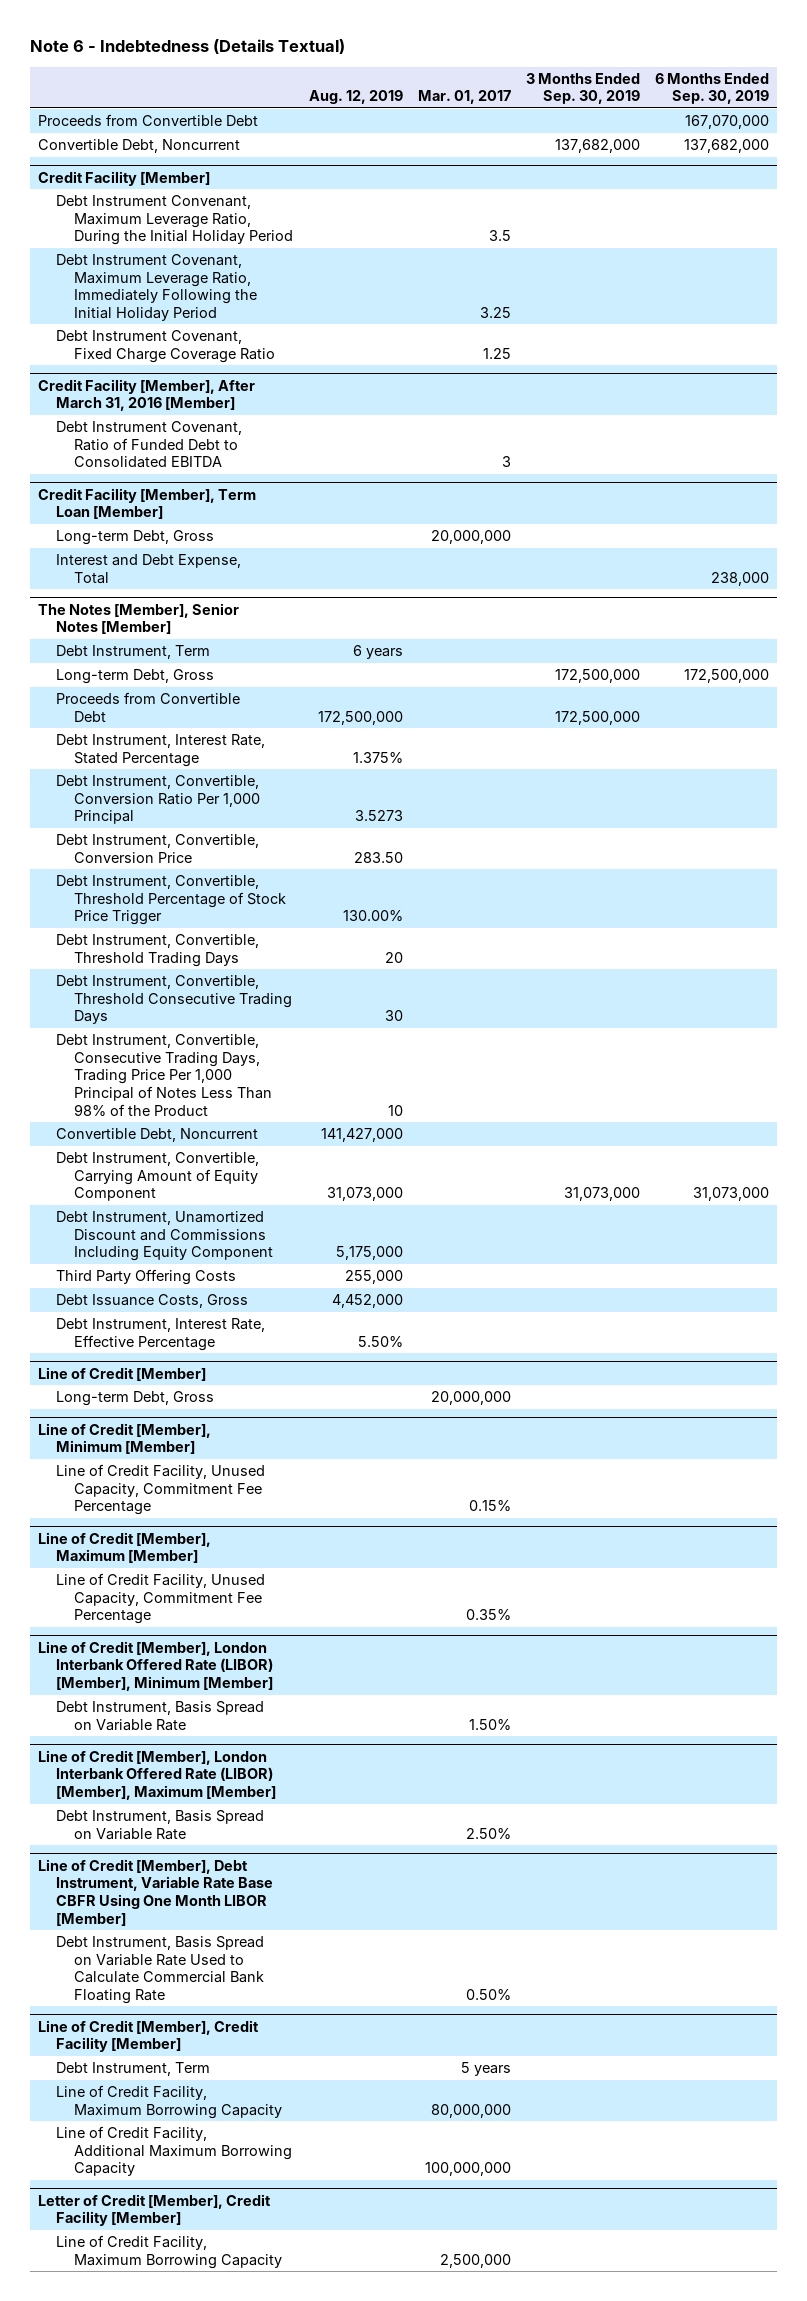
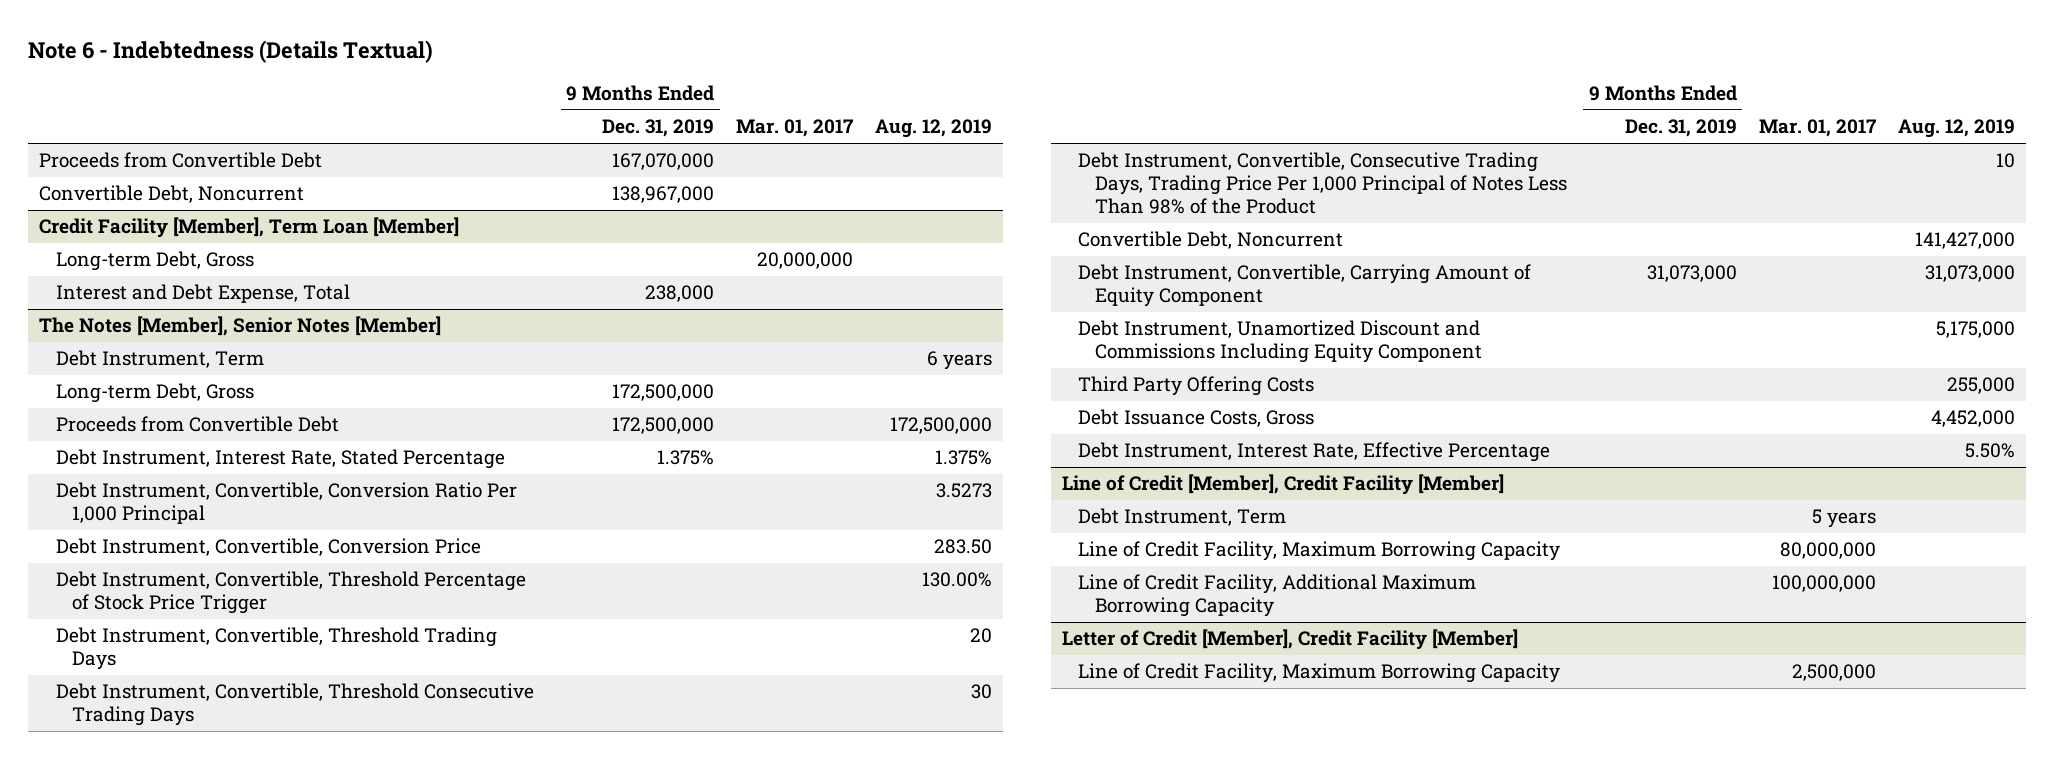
- | Aug. 12, 2019 | Mar. 01, 2017 | 3 Months Ended Sep. 30, 2019 | 6 Months Ended Sep. 30, 2019
+ | 9 Months Ended Dec. 31, 2019 | Mar. 01, 2017 | Aug. 12, 2019
- Credit Facility [Member]
- Debt Instrument Convenant, Maximum Leverage Ratio, During the Initial Holiday Period | | 3.5 | |
- Debt Instrument Covenant, Maximum Leverage Ratio, Immediately Following the Initial Holiday Period | | 3.25 | |
- Debt Instrument Covenant, Fixed Charge Coverage Ratio | | 1.25 | |
- Credit Facility [Member], After March 31, 2016 [Member]
- Debt Instrument Covenant, Ratio of Funded Debt to Consolidated EBITDA | | 3 | |
- Line of Credit [Member]
- Long-term Debt, Gross | | 20,000,000 | |
- Line of Credit [Member], Minimum [Member]
- Line of Credit Facility, Unused Capacity, Commitment Fee Percentage | | 0.15% | |
- Line of Credit [Member], Maximum [Member]
- Line of Credit Facility, Unused Capacity, Commitment Fee Percentage | | 0.35% | |
- Line of Credit [Member], London Interbank Offered Rate (LIBOR) [Member], Minimum [Member]
- Debt Instrument, Basis Spread on Variable Rate | | 1.50% | |
- Line of Credit [Member], London Interbank Offered Rate (LIBOR) [Member], Maximum [Member]
- Debt Instrument, Basis Spread on Variable Rate | | 2.50% | |
- Line of Credit [Member], Debt Instrument, Variable Rate Base CBFR Using One Month LIBOR [Member]
- Debt Instrument, Basis Spread on Variable Rate Used to Calculate Commercial Bank Floating Rate | | 0.50% | |

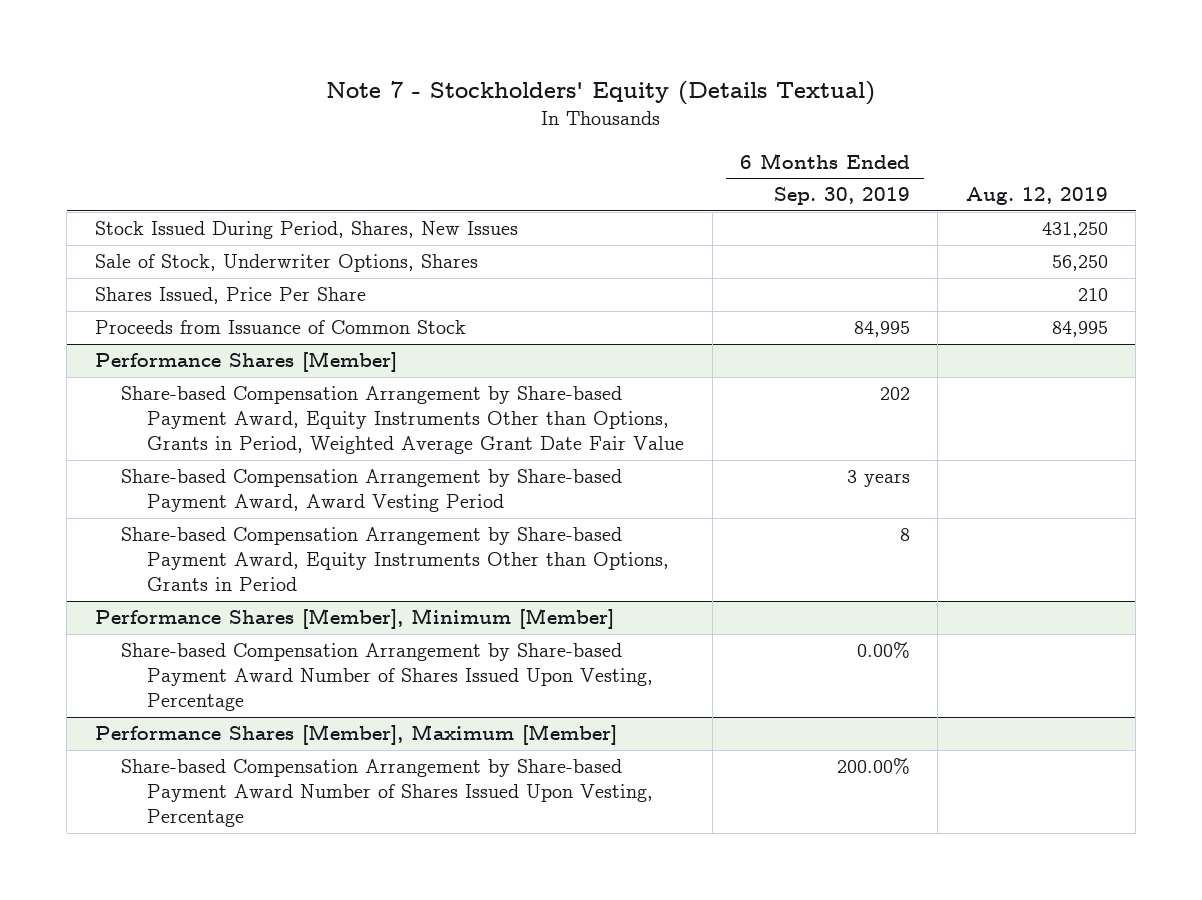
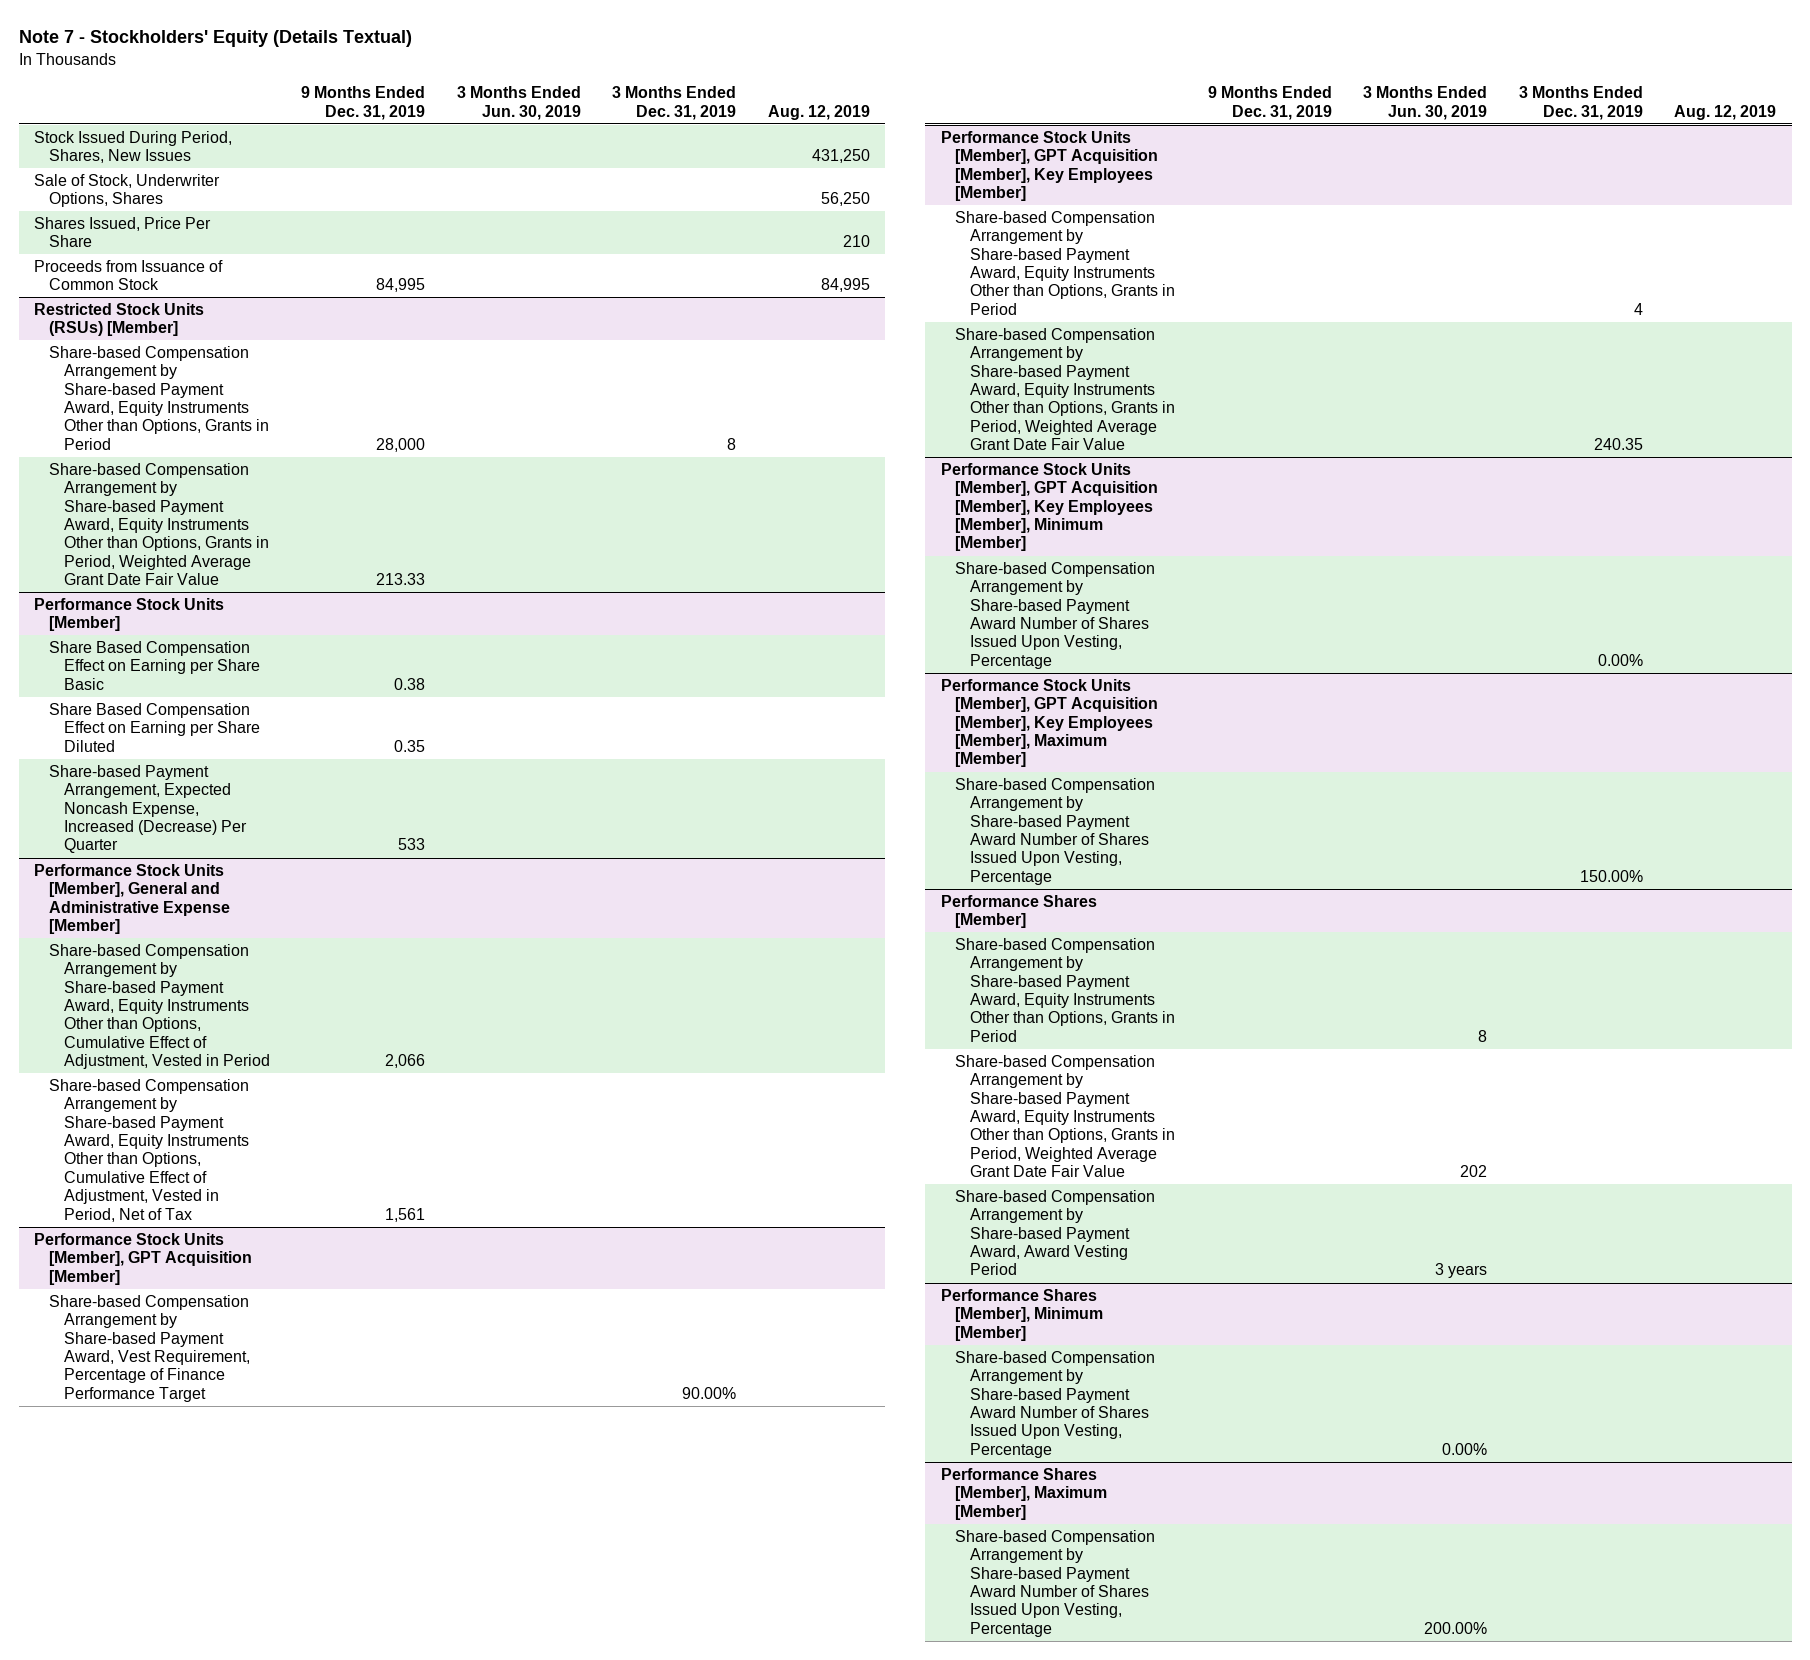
- | 6 Months Ended Sep. 30, 2019 | Aug. 12, 2019
+ | 9 Months Ended Dec. 31, 2019 | 3 Months Ended Jun. 30, 2019 | 3 Months Ended Dec. 31, 2019 | Aug. 12, 2019
+ Restricted Stock Units (RSUs) [Member]
+ Share-based Compensation Arrangement by Share-based Payment Award, Equity Instruments Other than Options, Grants in Period | 28,000 | | 8 |
+ Share-based Compensation Arrangement by Share-based Payment Award, Equity Instruments Other than Options, Grants in Period, Weighted Average Grant Date Fair Value | 213.33 | | |
+ Performance Stock Units [Member]
+ Share Based Compensation Effect on Earning per Share Basic | 0.38 | | |
+ Share Based Compensation Effect on Earning per Share Diluted | 0.35 | | |
+ Share-based Payment Arrangement, Expected Noncash Expense, Increased (Decrease) Per Quarter | 533 | | |
+ Performance Stock Units [Member], General and Administrative Expense [Member]
+ Share-based Compensation Arrangement by Share-based Payment Award, Equity Instruments Other than Options, Cumulative Effect of Adjustment, Vested in Period | 2,066 | | |
+ Share-based Compensation Arrangement by Share-based Payment Award, Equity Instruments Other than Options, Cumulative Effect of Adjustment, Vested in Period, Net of Tax | 1,561 | | |
+ Performance Stock Units [Member], GPT Acquisition [Member]
+ Share-based Compensation Arrangement by Share-based Payment Award, Vest Requirement, Percentage of Finance Performance Target | | | 90.00% |
+ Performance Stock Units [Member], GPT Acquisition [Member], Key Employees [Member]
+ Share-based Compensation Arrangement by Share-based Payment Award, Equity Instruments Other than Options, Grants in Period | | | 4 |
+ Share-based Compensation Arrangement by Share-based Payment Award, Equity Instruments Other than Options, Grants in Period, Weighted Average Grant Date Fair Value | | | 240.35 |
+ Performance Stock Units [Member], GPT Acquisition [Member], Key Employees [Member], Minimum [Member]
+ Share-based Compensation Arrangement by Share-based Payment Award Number of Shares Issued Upon Vesting, Percentage | | | 0.00% |
+ Performance Stock Units [Member], GPT Acquisition [Member], Key Employees [Member], Maximum [Member]
+ Share-based Compensation Arrangement by Share-based Payment Award Number of Shares Issued Upon Vesting, Percentage | | | 150.00% |
@ Performance Shares [Member]
moved up: Share-based Compensation Arrangement by Share-based Payment Award, Equity Instruments Other than Options, Grants in Period | | 8 | |

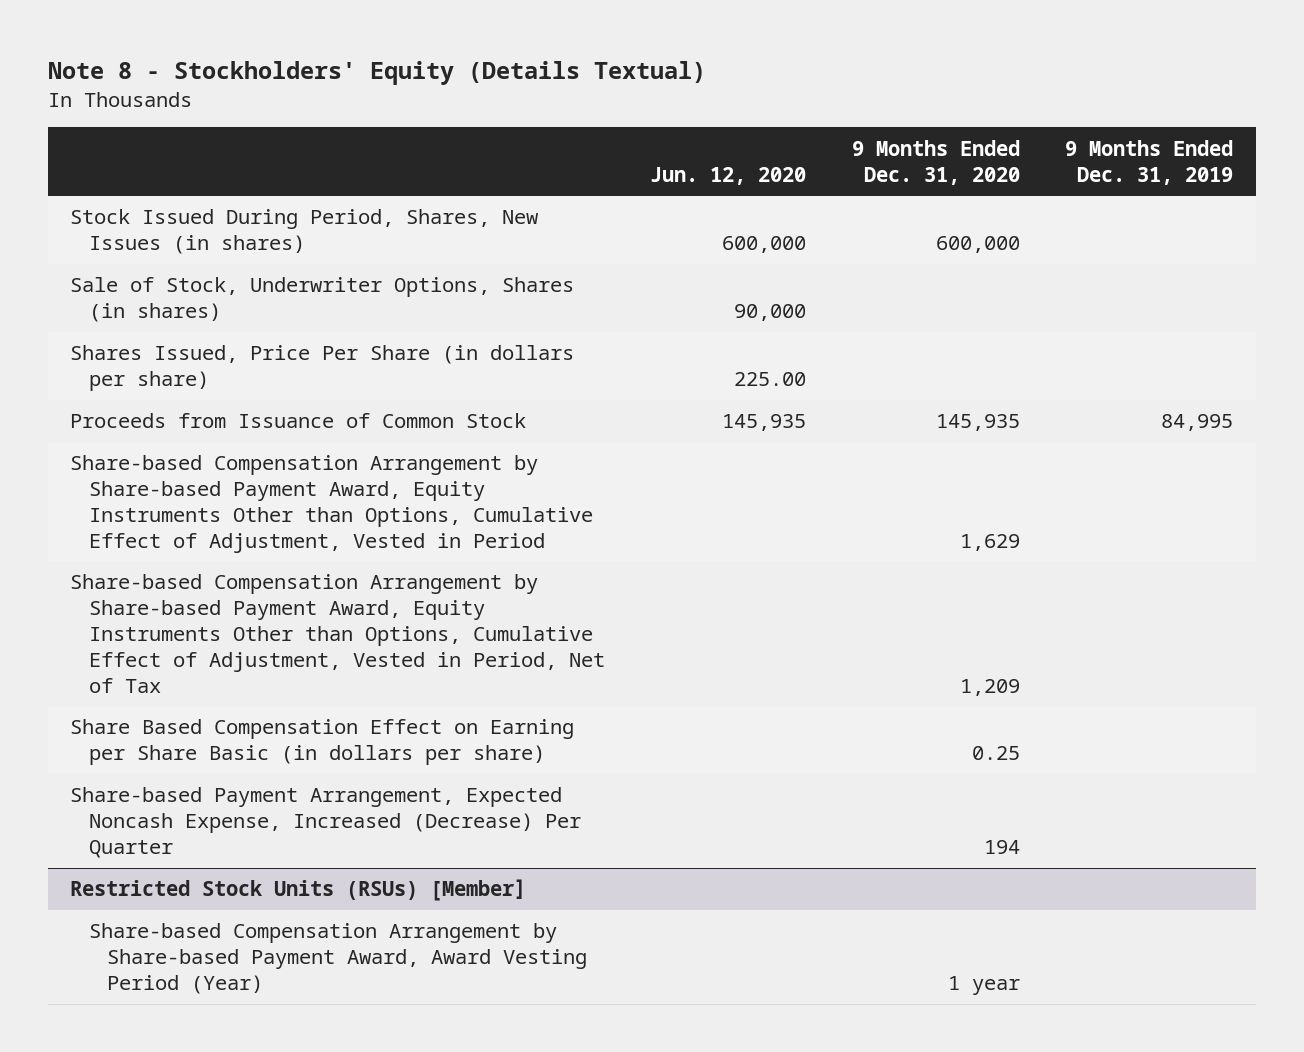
- Note 7 - Stockholders' Equity (Details Textual)
+ Note 8 - Stockholders' Equity (Details Textual)
- | 9 Months Ended Dec. 31, 2019 | 3 Months Ended Jun. 30, 2019 | 3 Months Ended Dec. 31, 2019 | Aug. 12, 2019
+ | Jun. 12, 2020 | 9 Months Ended Dec. 31, 2020 | 9 Months Ended Dec. 31, 2019
- Stock Issued During Period, Shares, New Issues | | | | 431,250
- Sale of Stock, Underwriter Options, Shares | | | | 56,250
- Shares Issued, Price Per Share | | | | 210
+ Stock Issued During Period, Shares, New Issues (in shares) | 600,000 | 600,000 |
+ Sale of Stock, Underwriter Options, Shares (in shares) | 90,000 | |
+ Shares Issued, Price Per Share (in dollars per share) | 225.00 | |
+ Share-based Compensation Arrangement by Share-based Payment Award, Equity Instruments Other than Options, Cumulative Effect of Adjustment, Vested in Period | | 1,629 |
+ Share-based Compensation Arrangement by Share-based Payment Award, Equity Instruments Other than Options, Cumulative Effect of Adjustment, Vested in Period, Net of Tax | | 1,209 |
+ Share Based Compensation Effect on Earning per Share Basic (in dollars per share) | | 0.25 |
+ Share-based Payment Arrangement, Expected Noncash Expense, Increased (Decrease) Per Quarter | | 194 |
@ Restricted Stock Units (RSUs) [Member]
- Share-based Compensation Arrangement by Share-based Payment Award, Equity Instruments Other than Options, Grants in Period | 28,000 | | 8 |
- Share-based Compensation Arrangement by Share-based Payment Award, Equity Instruments Other than Options, Grants in Period, Weighted Average Grant Date Fair Value | 213.33 | | |
- Performance Stock Units [Member]
- Share Based Compensation Effect on Earning per Share Basic | 0.38 | | |
- Share Based Compensation Effect on Earning per Share Diluted | 0.35 | | |
- Share-based Payment Arrangement, Expected Noncash Expense, Increased (Decrease) Per Quarter | 533 | | |
- Performance Stock Units [Member], General and Administrative Expense [Member]
- Share-based Compensation Arrangement by Share-based Payment Award, Equity Instruments Other than Options, Cumulative Effect of Adjustment, Vested in Period | 2,066 | | |
- Share-based Compensation Arrangement by Share-based Payment Award, Equity Instruments Other than Options, Cumulative Effect of Adjustment, Vested in Period, Net of Tax | 1,561 | | |
- Performance Stock Units [Member], GPT Acquisition [Member]
- Share-based Compensation Arrangement by Share-based Payment Award, Vest Requirement, Percentage of Finance Performance Target | | | 90.00% |
- Performance Stock Units [Member], GPT Acquisition [Member], Key Employees [Member]
- Share-based Compensation Arrangement by Share-based Payment Award, Equity Instruments Other than Options, Grants in Period | | | 4 |
- Share-based Compensation Arrangement by Share-based Payment Award, Equity Instruments Other than Options, Grants in Period, Weighted Average Grant Date Fair Value | | | 240.35 |
- Performance Stock Units [Member], GPT Acquisition [Member], Key Employees [Member], Minimum [Member]
- Share-based Compensation Arrangement by Share-based Payment Award Number of Shares Issued Upon Vesting, Percentage | | | 0.00% |
- Performance Stock Units [Member], GPT Acquisition [Member], Key Employees [Member], Maximum [Member]
- Share-based Compensation Arrangement by Share-based Payment Award Number of Shares Issued Upon Vesting, Percentage | | | 150.00% |
- Performance Shares [Member]
- Share-based Compensation Arrangement by Share-based Payment Award, Equity Instruments Other than Options, Grants in Period | | 8 | |
- Share-based Compensation Arrangement by Share-based Payment Award, Equity Instruments Other than Options, Grants in Period, Weighted Average Grant Date Fair Value | | 202 | |
- Share-based Compensation Arrangement by Share-based Payment Award, Award Vesting Period | | 3 years | |
- Performance Shares [Member], Minimum [Member]
- Share-based Compensation Arrangement by Share-based Payment Award Number of Shares Issued Upon Vesting, Percentage | | 0.00% | |
- Performance Shares [Member], Maximum [Member]
- Share-based Compensation Arrangement by Share-based Payment Award Number of Shares Issued Upon Vesting, Percentage | | 200.00% | |
@ Restricted Stock Units (RSUs) [Member]
+ Share-based Compensation Arrangement by Share-based Payment Award, Award Vesting Period (Year) | | 1 year |

